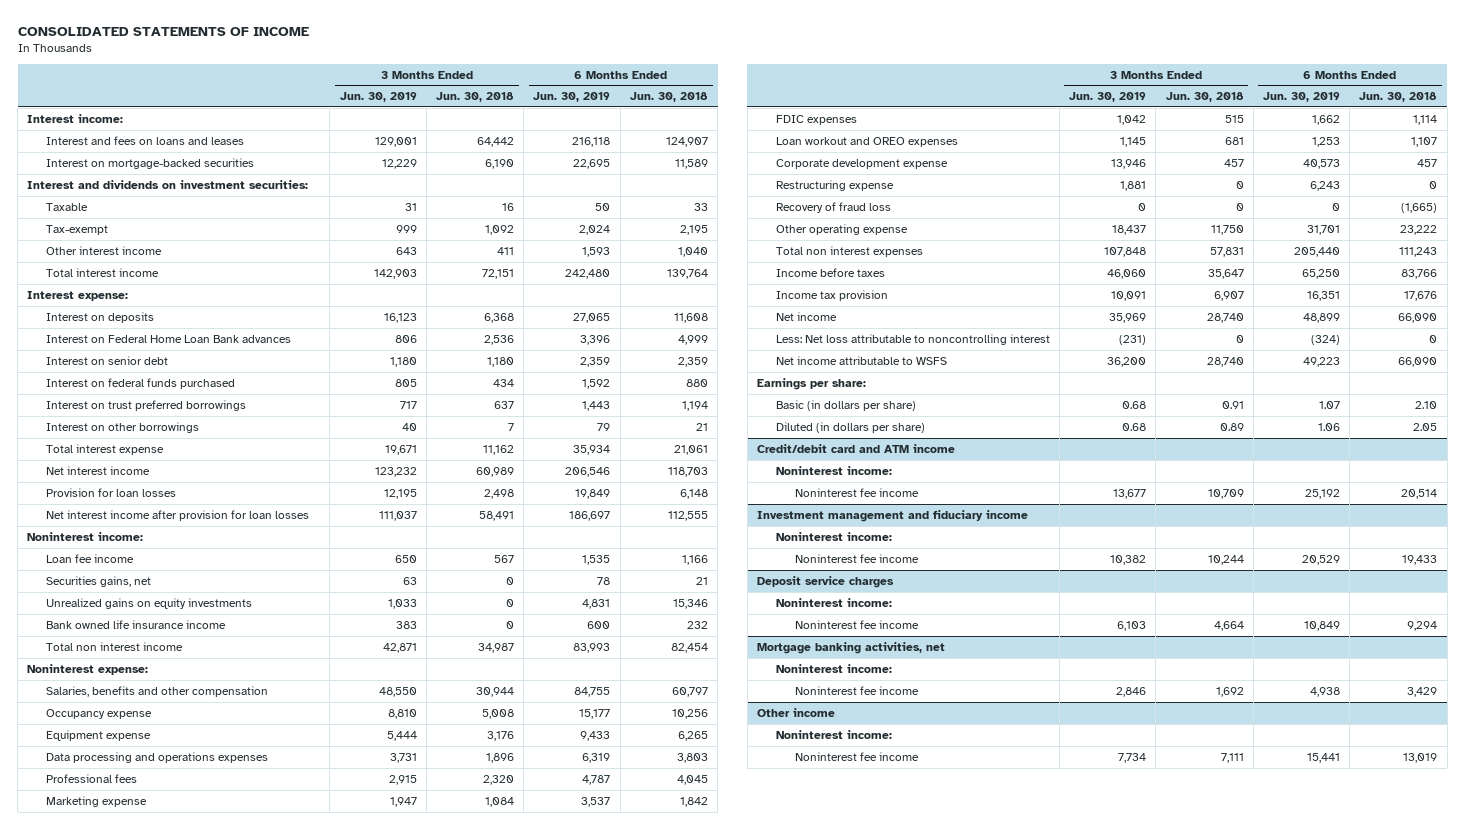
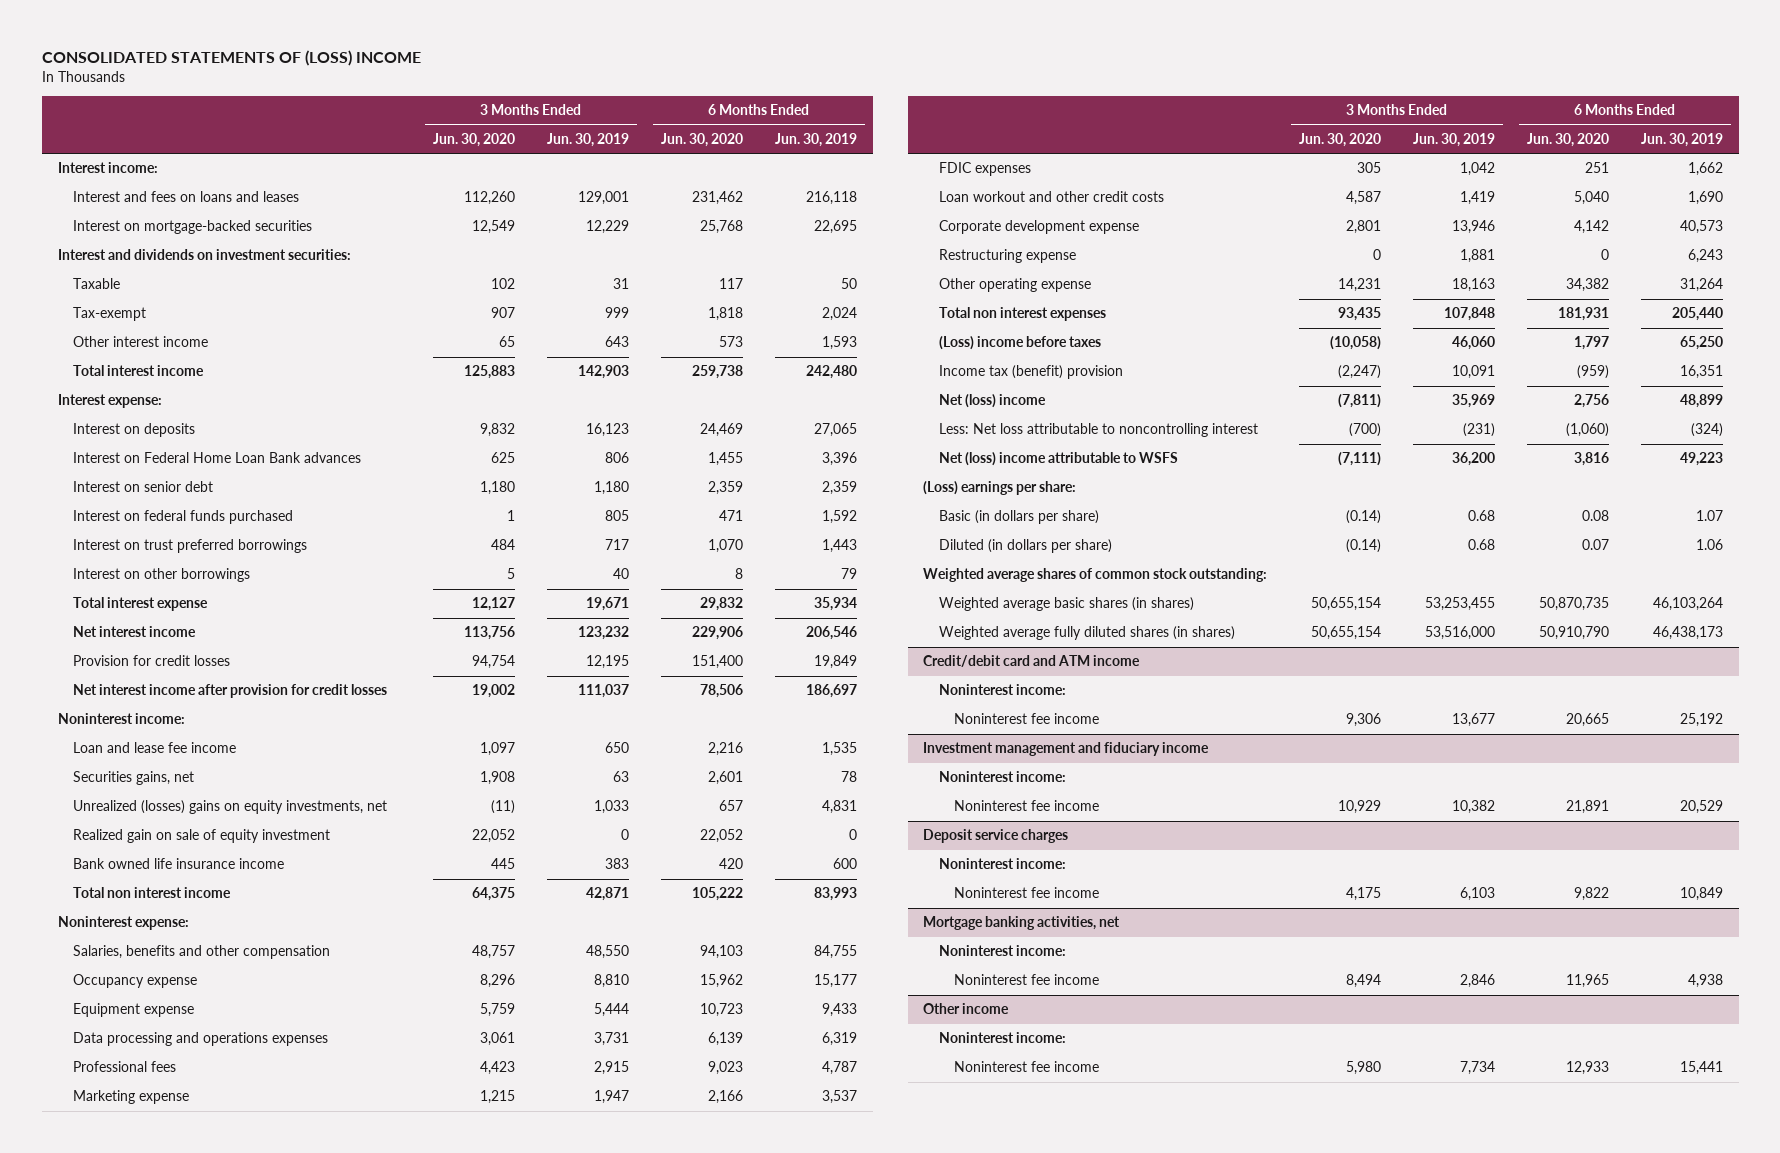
- CONSOLIDATED STATEMENTS OF INCOME
+ CONSOLIDATED STATEMENTS OF (LOSS) INCOME
- | 3 Months Ended Jun. 30, 2019 | 3 Months Ended Jun. 30, 2018 | 6 Months Ended Jun. 30, 2019 | 6 Months Ended Jun. 30, 2018
+ | 3 Months Ended Jun. 30, 2020 | 3 Months Ended Jun. 30, 2019 | 6 Months Ended Jun. 30, 2020 | 6 Months Ended Jun. 30, 2019
- Provision for loan losses | 12,195 | 2,498 | 19,849 | 6,148
- Net interest income after provision for loan losses | 111,037 | 58,491 | 186,697 | 112,555
+ Provision for credit losses | 94,754 | 12,195 | 151,400 | 19,849
+ Net interest income after provision for credit losses | 19,002 | 111,037 | 78,506 | 186,697
- Loan fee income | 650 | 567 | 1,535 | 1,166
+ Loan and lease fee income | 1,097 | 650 | 2,216 | 1,535
- Unrealized gains on equity investments | 1,033 | 0 | 4,831 | 15,346
+ Unrealized (losses) gains on equity investments, net | (11) | 1,033 | 657 | 4,831
+ Realized gain on sale of equity investment | 22,052 | 0 | 22,052 | 0
- Loan workout and OREO expenses | 1,145 | 681 | 1,253 | 1,107
+ Loan workout and other credit costs | 4,587 | 1,419 | 5,040 | 1,690
- Recovery of fraud loss | 0 | 0 | 0 | (1,665)
- Other operating expense | 18,437 | 11,750 | 31,701 | 23,222
+ Other operating expense | 14,231 | 18,163 | 34,382 | 31,264
- Income before taxes | 46,060 | 35,647 | 65,250 | 83,766
- Income tax provision | 10,091 | 6,907 | 16,351 | 17,676
- Net income | 35,969 | 28,740 | 48,899 | 66,090
+ (Loss) income before taxes | (10,058) | 46,060 | 1,797 | 65,250
+ Income tax (benefit) provision | (2,247) | 10,091 | (959) | 16,351
+ Net (loss) income | (7,811) | 35,969 | 2,756 | 48,899
- Net income attributable to WSFS | 36,200 | 28,740 | 49,223 | 66,090
- Earnings per share:
+ Net (loss) income attributable to WSFS | (7,111) | 36,200 | 3,816 | 49,223
+ (Loss) earnings per share:
+ Weighted average shares of common stock outstanding:
+ Weighted average basic shares (in shares) | 50,655,154 | 53,253,455 | 50,870,735 | 46,103,264
+ Weighted average fully diluted shares (in shares) | 50,655,154 | 53,516,000 | 50,910,790 | 46,438,173

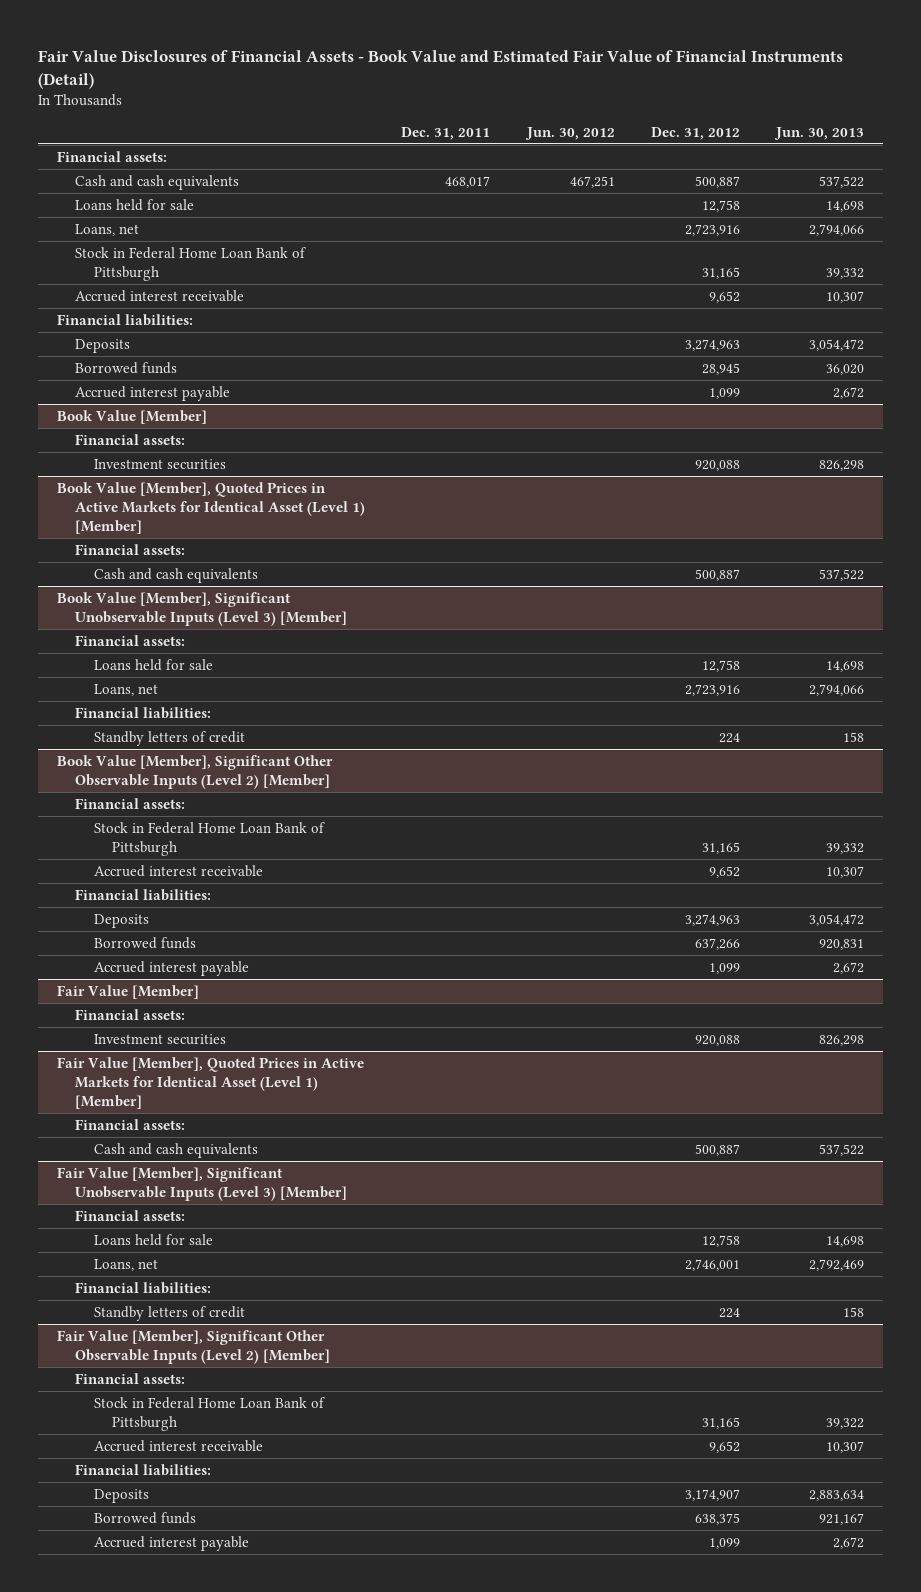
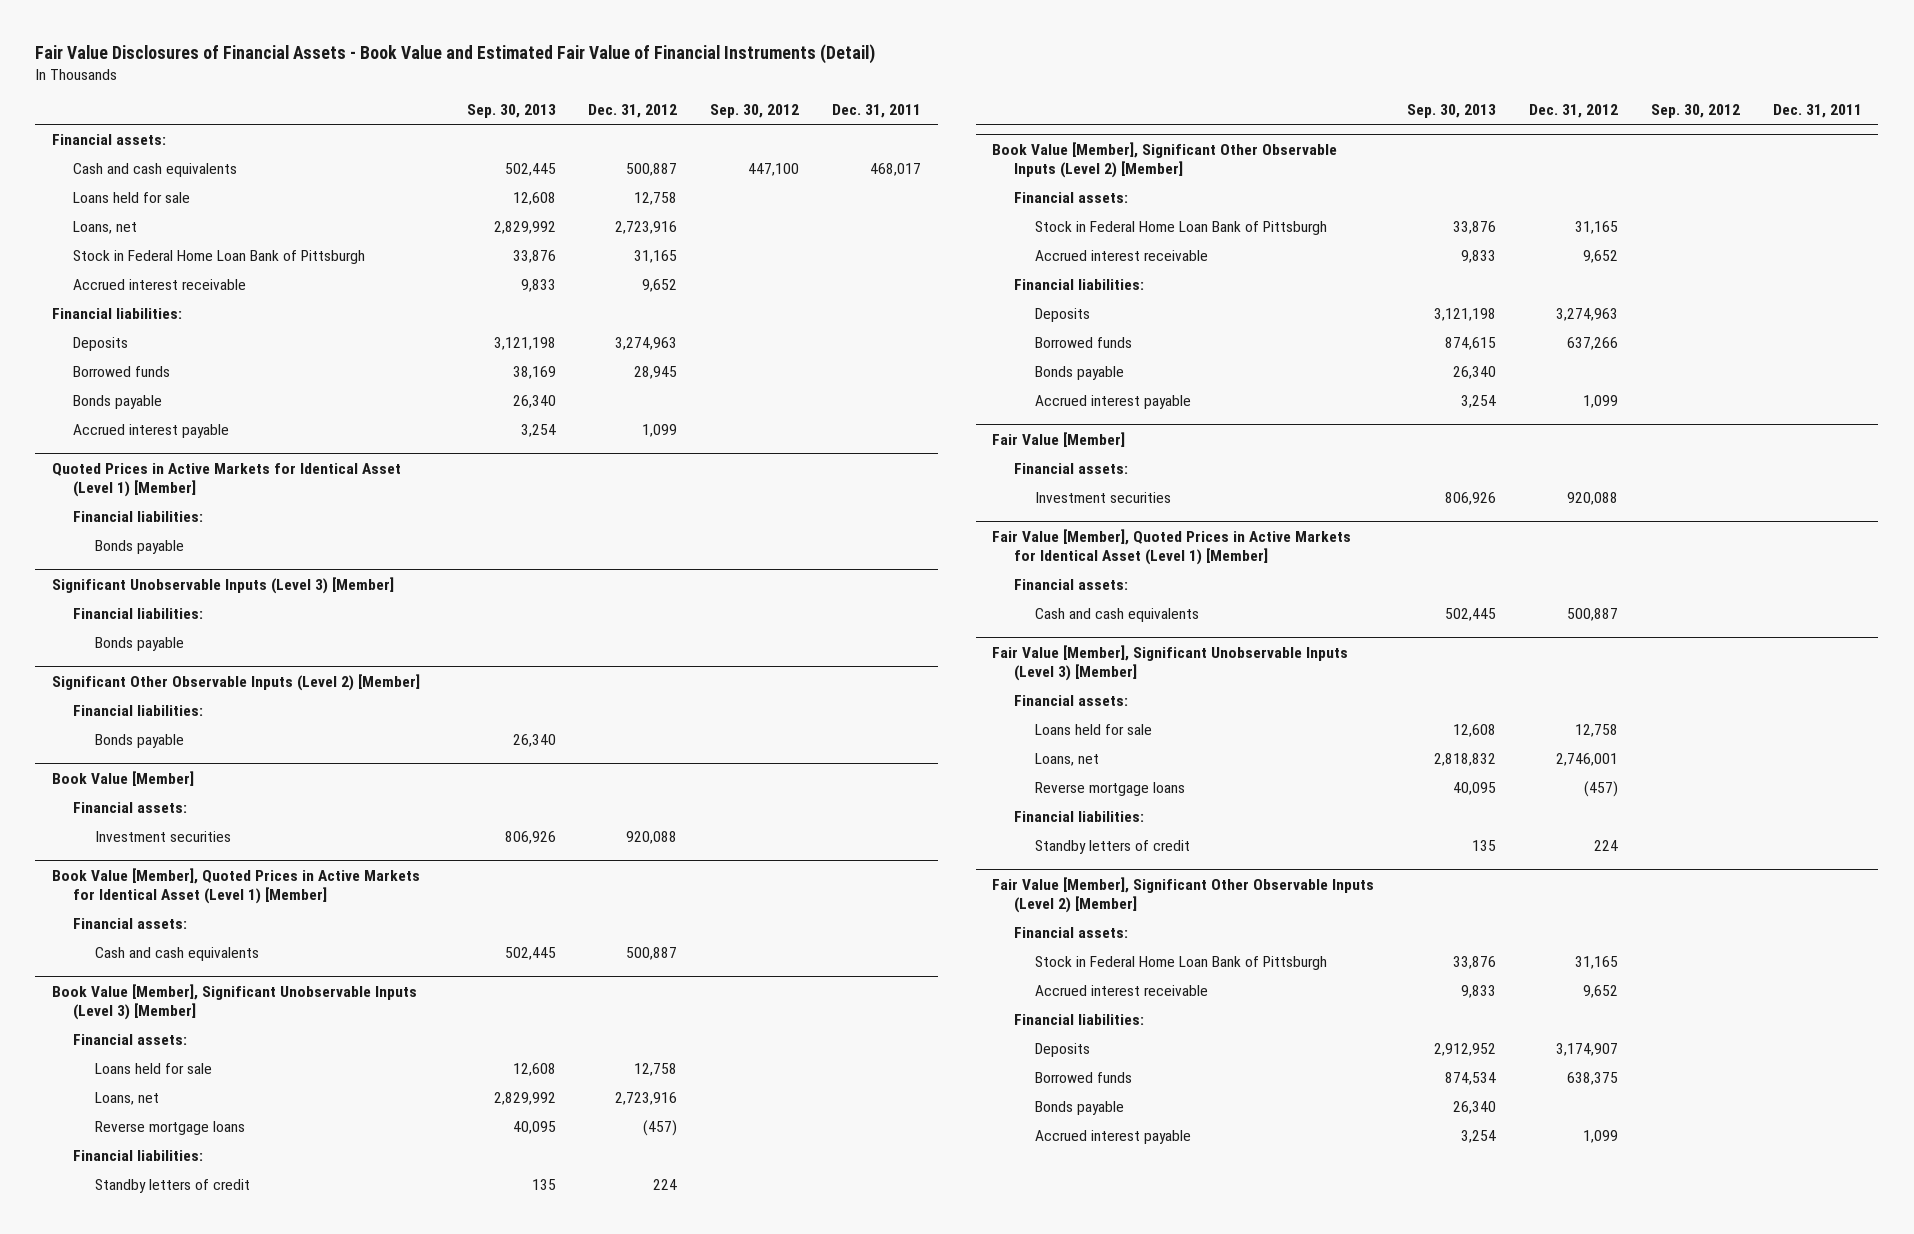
- | Dec. 31, 2011 | Jun. 30, 2012 | Dec. 31, 2012 | Jun. 30, 2013
+ | Sep. 30, 2013 | Dec. 31, 2012 | Sep. 30, 2012 | Dec. 31, 2011
+ Bonds payable | 26,340 | | |
+ Quoted Prices in Active Markets for Identical Asset (Level 1) [Member]
+ Financial liabilities:
+ Bonds payable
+ Significant Unobservable Inputs (Level 3) [Member]
+ Financial liabilities:
+ Bonds payable
+ Significant Other Observable Inputs (Level 2) [Member]
+ Financial liabilities:
+ Bonds payable | 26,340 | | |
@ Book Value [Member], Significant Unobservable Inputs (Level 3) [Member]
+ Reverse mortgage loans | 40,095 | (457) | |
@ Book Value [Member], Significant Other Observable Inputs (Level 2) [Member]
+ Bonds payable | 26,340 | | |
@ Fair Value [Member], Significant Unobservable Inputs (Level 3) [Member]
+ Reverse mortgage loans | 40,095 | (457) | |
@ Fair Value [Member], Significant Other Observable Inputs (Level 2) [Member]
+ Bonds payable | 26,340 | | |

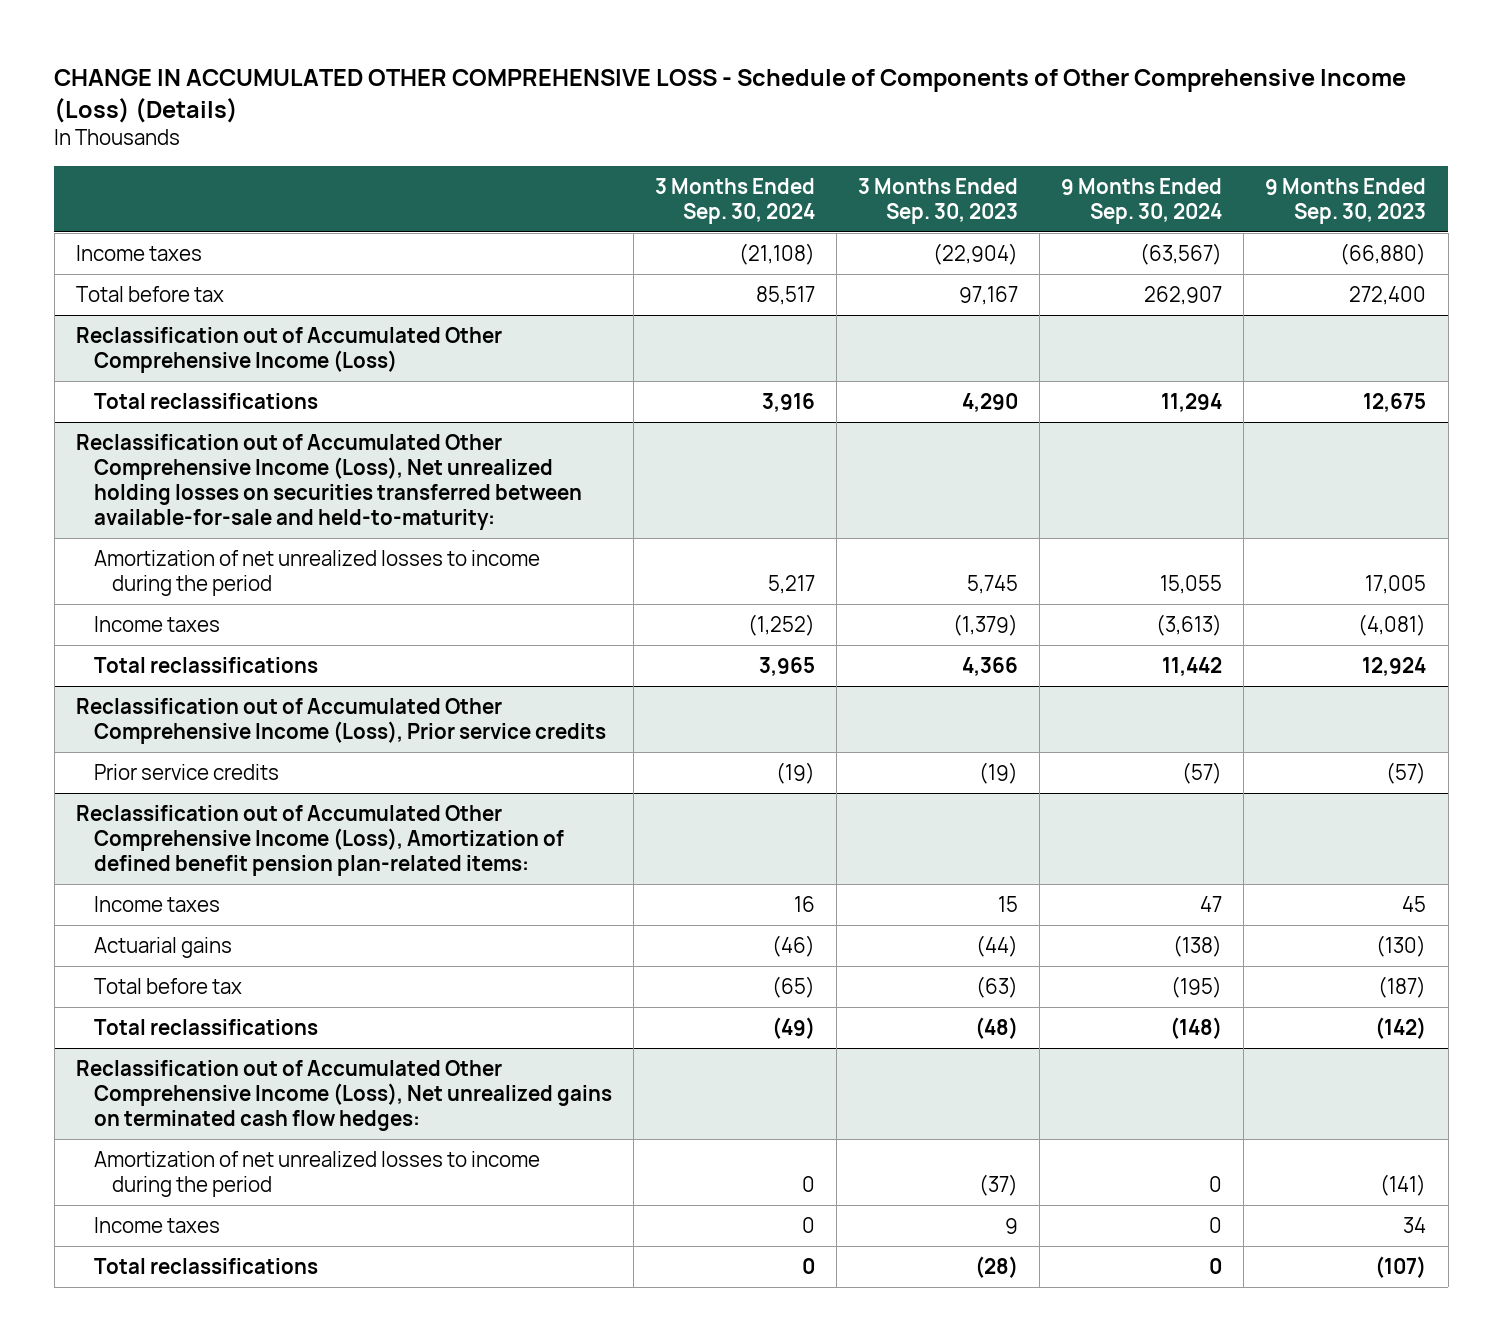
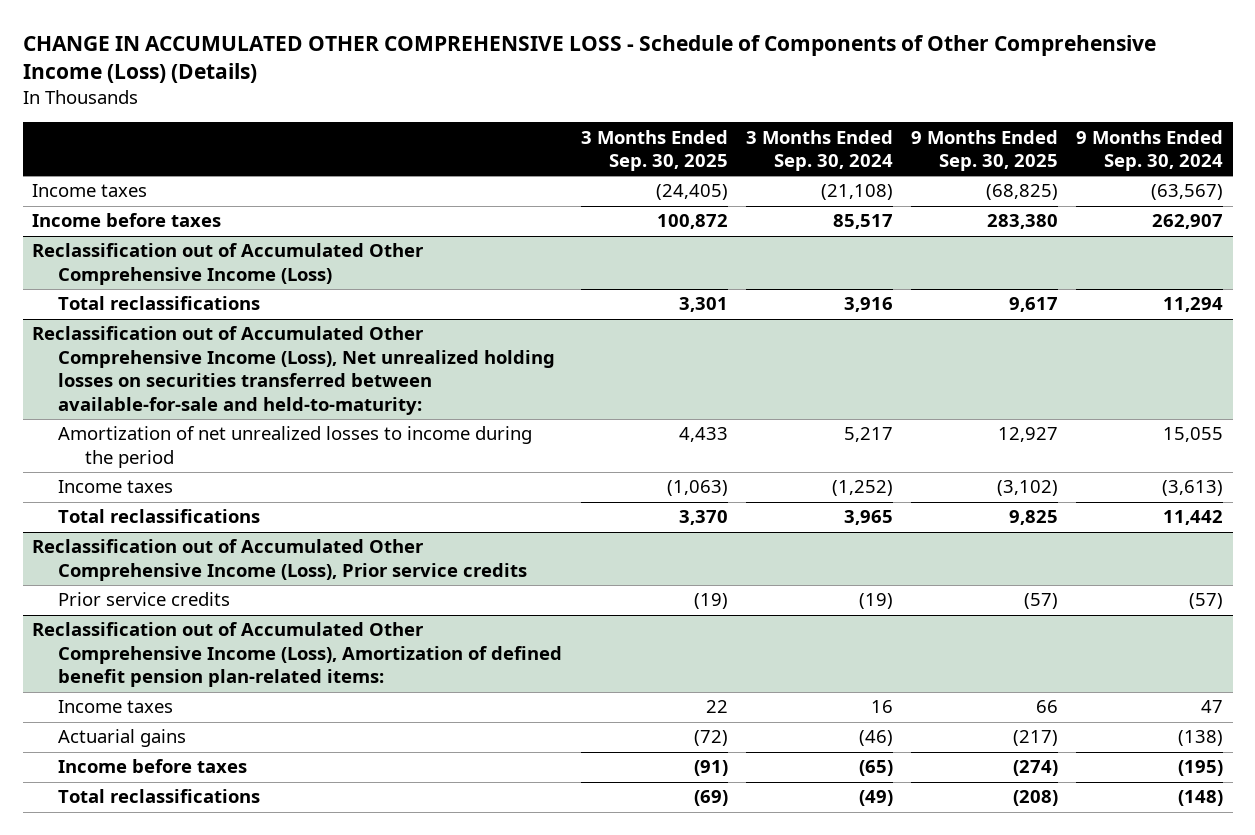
- | 3 Months Ended Sep. 30, 2024 | 3 Months Ended Sep. 30, 2023 | 9 Months Ended Sep. 30, 2024 | 9 Months Ended Sep. 30, 2023
+ | 3 Months Ended Sep. 30, 2025 | 3 Months Ended Sep. 30, 2024 | 9 Months Ended Sep. 30, 2025 | 9 Months Ended Sep. 30, 2024
- Total before tax | 85,517 | 97,167 | 262,907 | 272,400
+ Income before taxes | 100,872 | 85,517 | 283,380 | 262,907
@ Reclassification out of Accumulated Other Comprehensive Income (Loss), Amortization of defined benefit pension plan-related items:
- Total before tax | (65) | (63) | (195) | (187)
+ Income before taxes | (91) | (65) | (274) | (195)
- Reclassification out of Accumulated Other Comprehensive Income (Loss), Net unrealized gains on terminated cash flow hedges:
- Amortization of net unrealized losses to income during the period | 0 | (37) | 0 | (141)
- Income taxes | 0 | 9 | 0 | 34
- Total reclassifications | 0 | (28) | 0 | (107)

